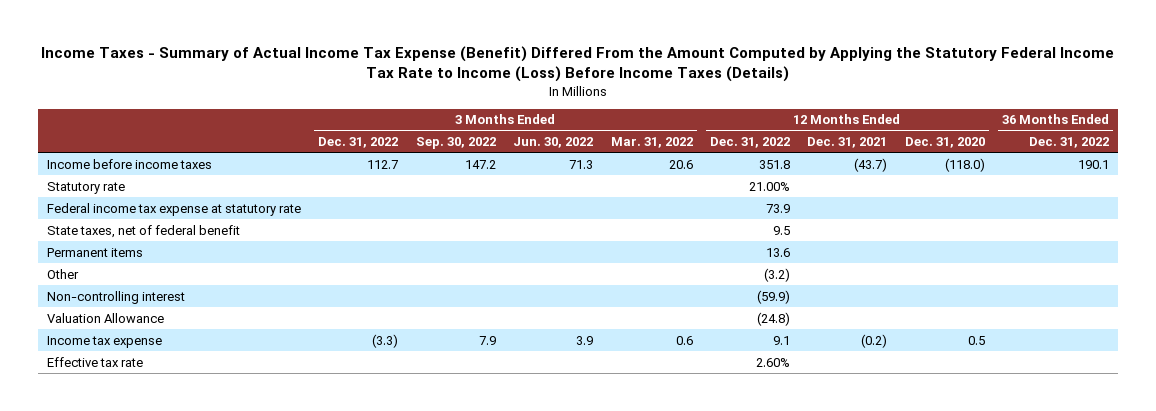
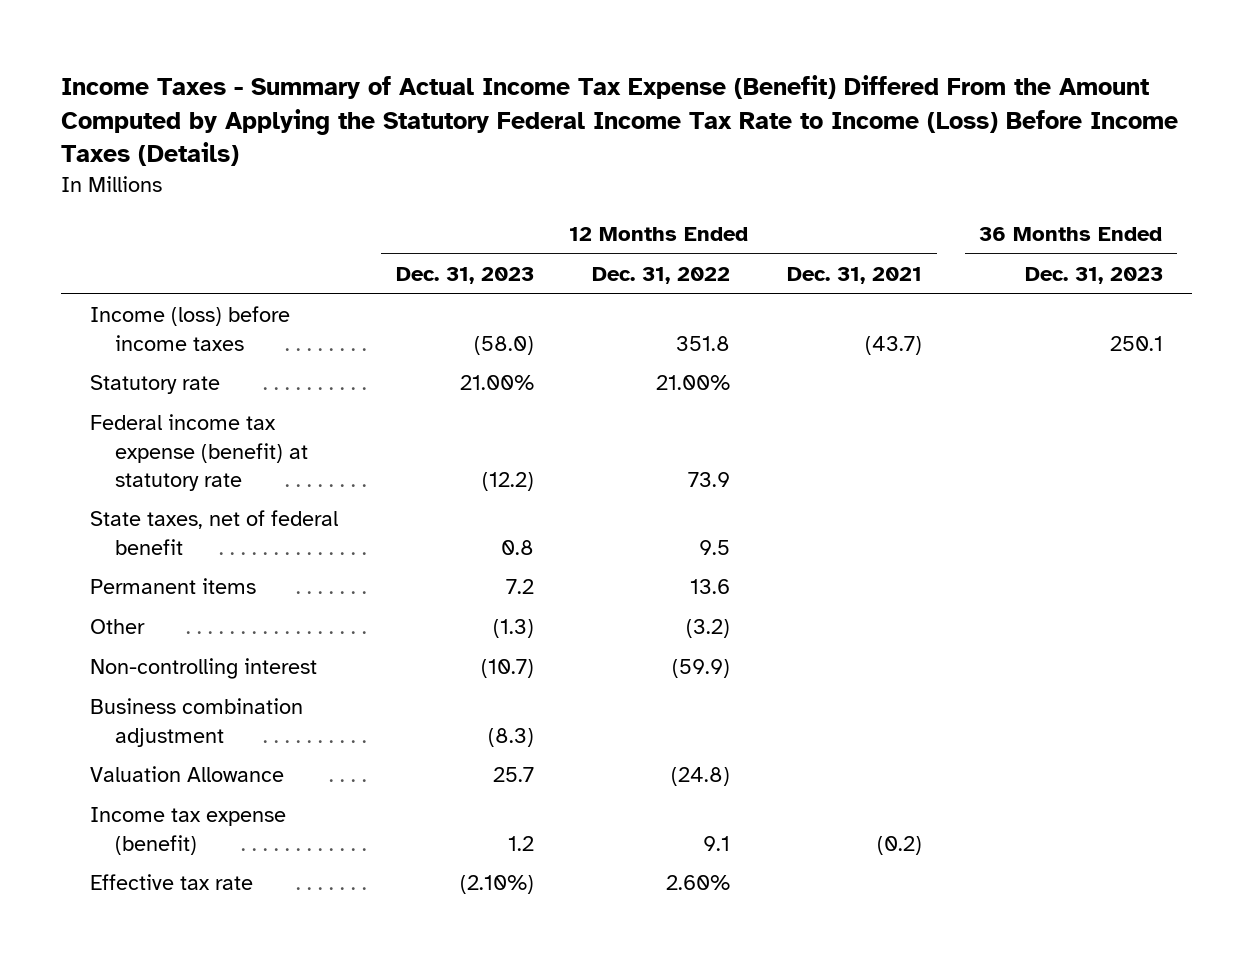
- | 3 Months Ended Dec. 31, 2022 | 3 Months Ended Sep. 30, 2022 | 3 Months Ended Jun. 30, 2022 | 3 Months Ended Mar. 31, 2022 | 12 Months Ended Dec. 31, 2022 | 12 Months Ended Dec. 31, 2021 | 12 Months Ended Dec. 31, 2020 | 36 Months Ended Dec. 31, 2022
+ | 12 Months Ended Dec. 31, 2023 | 12 Months Ended Dec. 31, 2022 | 12 Months Ended Dec. 31, 2021 | 36 Months Ended Dec. 31, 2023
- Income before income taxes | 112.7 | 147.2 | 71.3 | 20.6 | 351.8 | (43.7) | (118.0) | 190.1
+ Income (loss) before income taxes | (58.0) | 351.8 | (43.7) | 250.1
- Federal income tax expense at statutory rate | | | | | 73.9 | | |
+ Federal income tax expense (benefit) at statutory rate | (12.2) | 73.9 | |
+ Business combination adjustment | (8.3) | | |
- Income tax expense | (3.3) | 7.9 | 3.9 | 0.6 | 9.1 | (0.2) | 0.5 |
+ Income tax expense (benefit) | 1.2 | 9.1 | (0.2) |

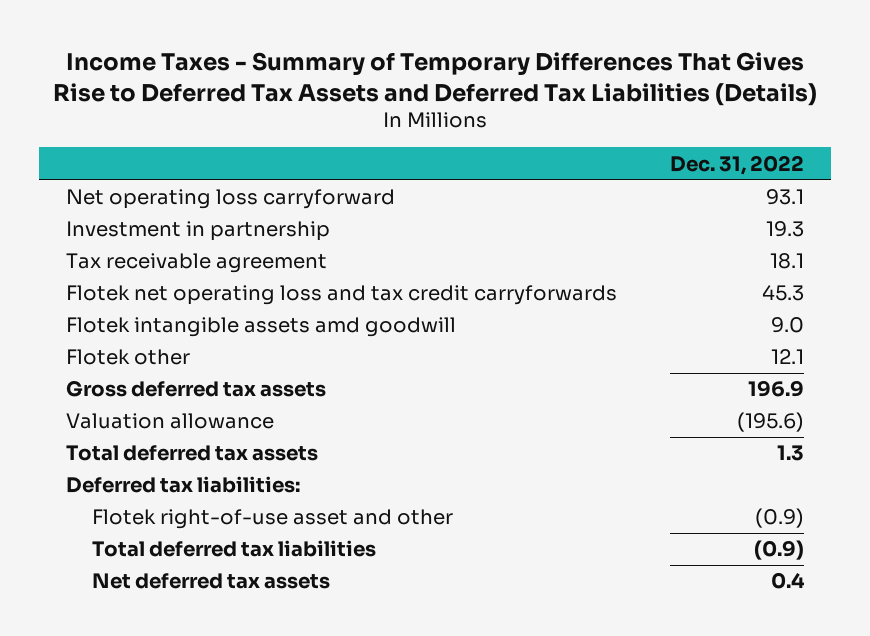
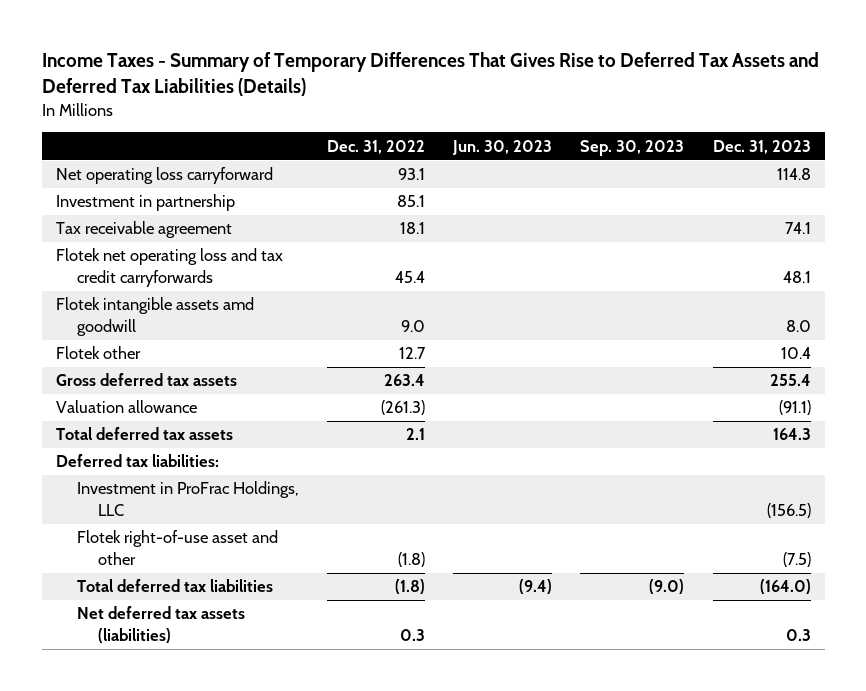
- | Dec. 31, 2022
+ | Dec. 31, 2022 | Jun. 30, 2023 | Sep. 30, 2023 | Dec. 31, 2023
- Investment in partnership | 19.3
+ Investment in partnership | 85.1 | | |
- Flotek net operating loss and tax credit carryforwards | 45.3
+ Flotek net operating loss and tax credit carryforwards | 45.4 | | | 48.1
- Flotek other | 12.1
- Gross deferred tax assets | 196.9
- Valuation allowance | (195.6)
- Total deferred tax assets | 1.3
+ Flotek other | 12.7 | | | 10.4
+ Gross deferred tax assets | 263.4 | | | 255.4
+ Valuation allowance | (261.3) | | | (91.1)
+ Total deferred tax assets | 2.1 | | | 164.3
- Flotek right-of-use asset and other | (0.9)
- Total deferred tax liabilities | (0.9)
- Net deferred tax assets | 0.4
+ Investment in ProFrac Holdings, LLC | | | | (156.5)
+ Flotek right-of-use asset and other | (1.8) | | | (7.5)
+ Total deferred tax liabilities | (1.8) | (9.4) | (9.0) | (164.0)
+ Net deferred tax assets (liabilities) | 0.3 | | | 0.3

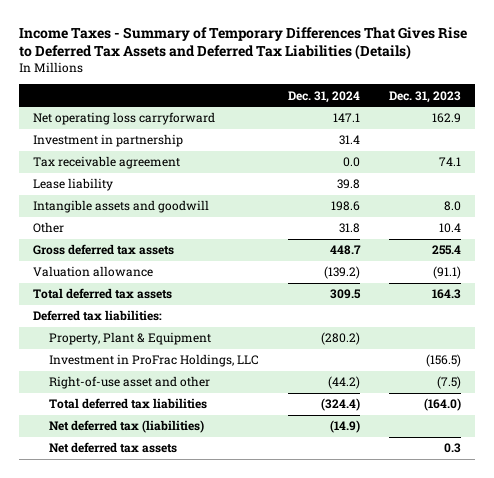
- | Dec. 31, 2022 | Jun. 30, 2023 | Sep. 30, 2023 | Dec. 31, 2023
+ | Dec. 31, 2024 | Dec. 31, 2023
- Net operating loss carryforward | 93.1 | | | 114.8
+ Net operating loss carryforward | 147.1 | 162.9
- Flotek net operating loss and tax credit carryforwards | 45.4 | | | 48.1
- Flotek intangible assets amd goodwill | 9.0 | | | 8.0
- Flotek other | 12.7 | | | 10.4
+ Lease liability | 39.8 |
+ Intangible assets and goodwill | 198.6 | 8.0
+ Other | 31.8 | 10.4
+ Property, Plant & Equipment | (280.2) |
- Flotek right-of-use asset and other | (1.8) | | | (7.5)
+ Right-of-use asset and other | (44.2) | (7.5)
- Net deferred tax assets (liabilities) | 0.3 | | | 0.3
+ Net deferred tax (liabilities) | (14.9) |
+ Net deferred tax assets | | 0.3

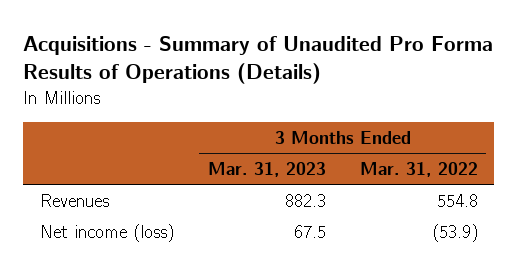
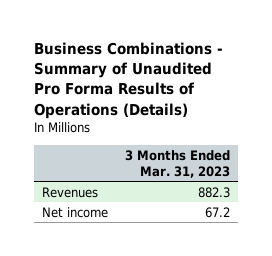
- Acquisitions - Summary of Unaudited Pro Forma Results of Operations (Details)
+ Business Combinations - Summary of Unaudited Pro Forma Results of Operations (Details)
- | 3 Months Ended Mar. 31, 2023 | 3 Months Ended Mar. 31, 2022
+ | 3 Months Ended Mar. 31, 2023
- Net income (loss) | 67.5 | (53.9)
+ Net income | 67.2

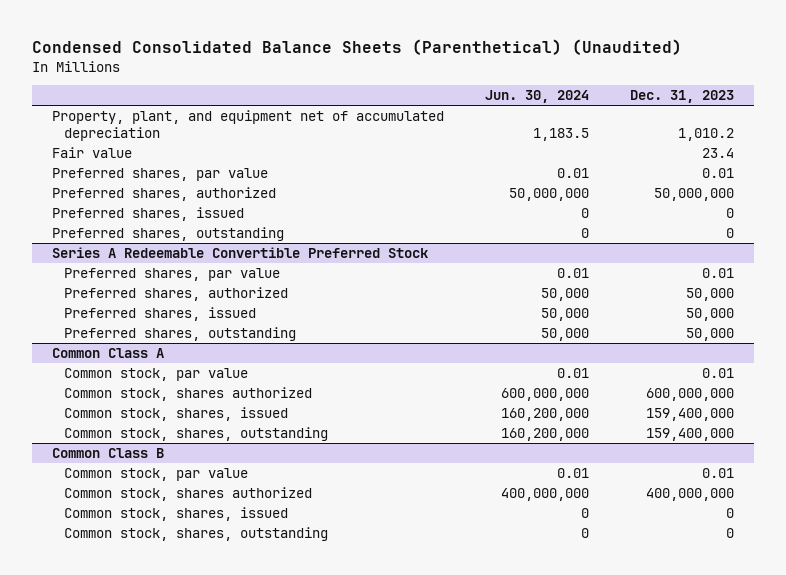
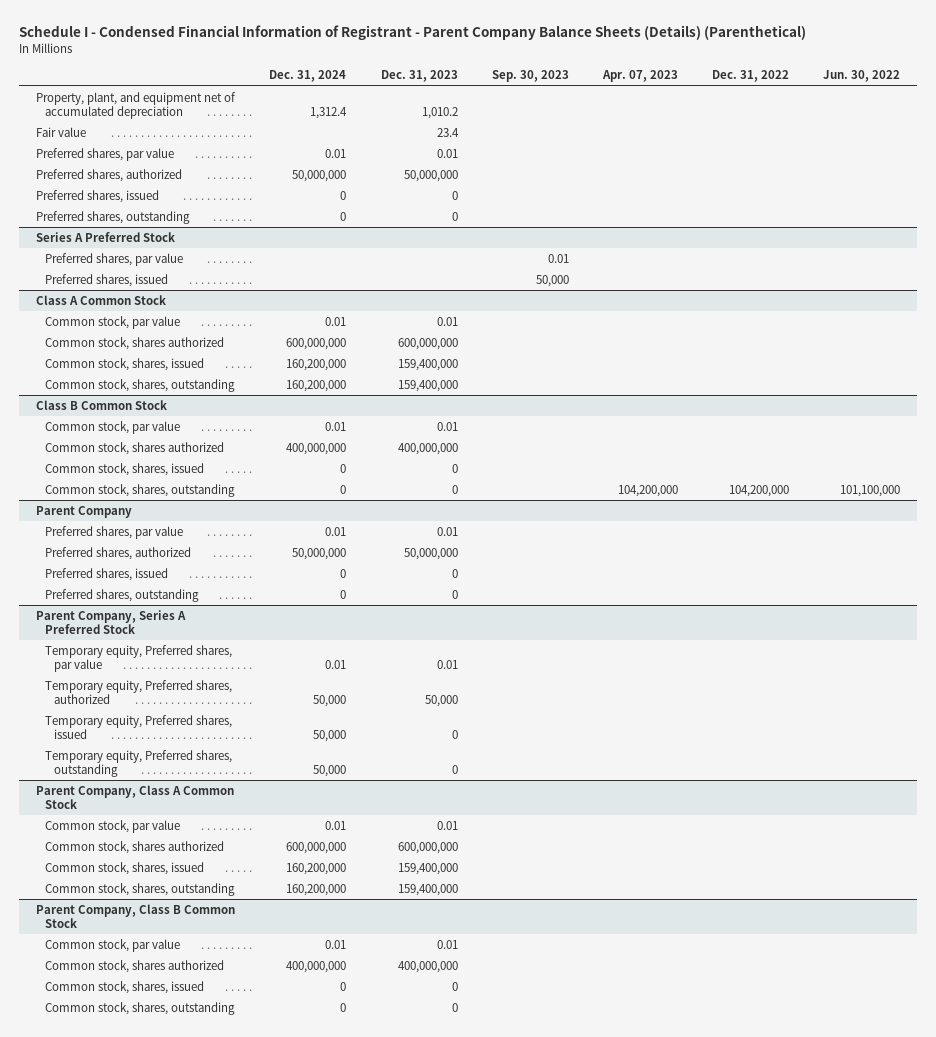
- Condensed Consolidated Balance Sheets (Parenthetical) (Unaudited)
+ Schedule I - Condensed Financial Information of Registrant - Parent Company Balance Sheets (Details) (Parenthetical)
- | Jun. 30, 2024 | Dec. 31, 2023
+ | Dec. 31, 2024 | Dec. 31, 2023 | Sep. 30, 2023 | Apr. 07, 2023 | Dec. 31, 2022 | Jun. 30, 2022
- Series A Redeemable Convertible Preferred Stock
+ Series A Preferred Stock
+ Preferred shares, par value | | | 0.01 | | |
+ Preferred shares, issued | | | 50,000 | | |
+ Class A Common Stock
+ Common stock, par value | 0.01 | 0.01 | | | |
+ Common stock, shares authorized | 600,000,000 | 600,000,000 | | | |
+ Common stock, shares, issued | 160,200,000 | 159,400,000 | | | |
+ Common stock, shares, outstanding | 160,200,000 | 159,400,000 | | | |
+ Class B Common Stock
+ Common stock, par value | 0.01 | 0.01 | | | |
+ Common stock, shares authorized | 400,000,000 | 400,000,000 | | | |
+ Common stock, shares, issued | 0 | 0 | | | |
+ Common stock, shares, outstanding | 0 | 0 | | 104,200,000 | 104,200,000 | 101,100,000
+ Parent Company
- Preferred shares, authorized | 50,000 | 50,000
- Preferred shares, issued | 50,000 | 50,000
- Preferred shares, outstanding | 50,000 | 50,000
- Common Class A
+ Preferred shares, authorized | 50,000,000 | 50,000,000 | | | |
+ Preferred shares, issued | 0 | 0 | | | |
+ Preferred shares, outstanding | 0 | 0 | | | |
+ Parent Company, Series A Preferred Stock
+ Temporary equity, Preferred shares, par value | 0.01 | 0.01 | | | |
+ Temporary equity, Preferred shares, authorized | 50,000 | 50,000 | | | |
+ Temporary equity, Preferred shares, issued | 50,000 | 0 | | | |
+ Temporary equity, Preferred shares, outstanding | 50,000 | 0 | | | |
+ Parent Company, Class A Common Stock
- Common Class B
+ Parent Company, Class B Common Stock

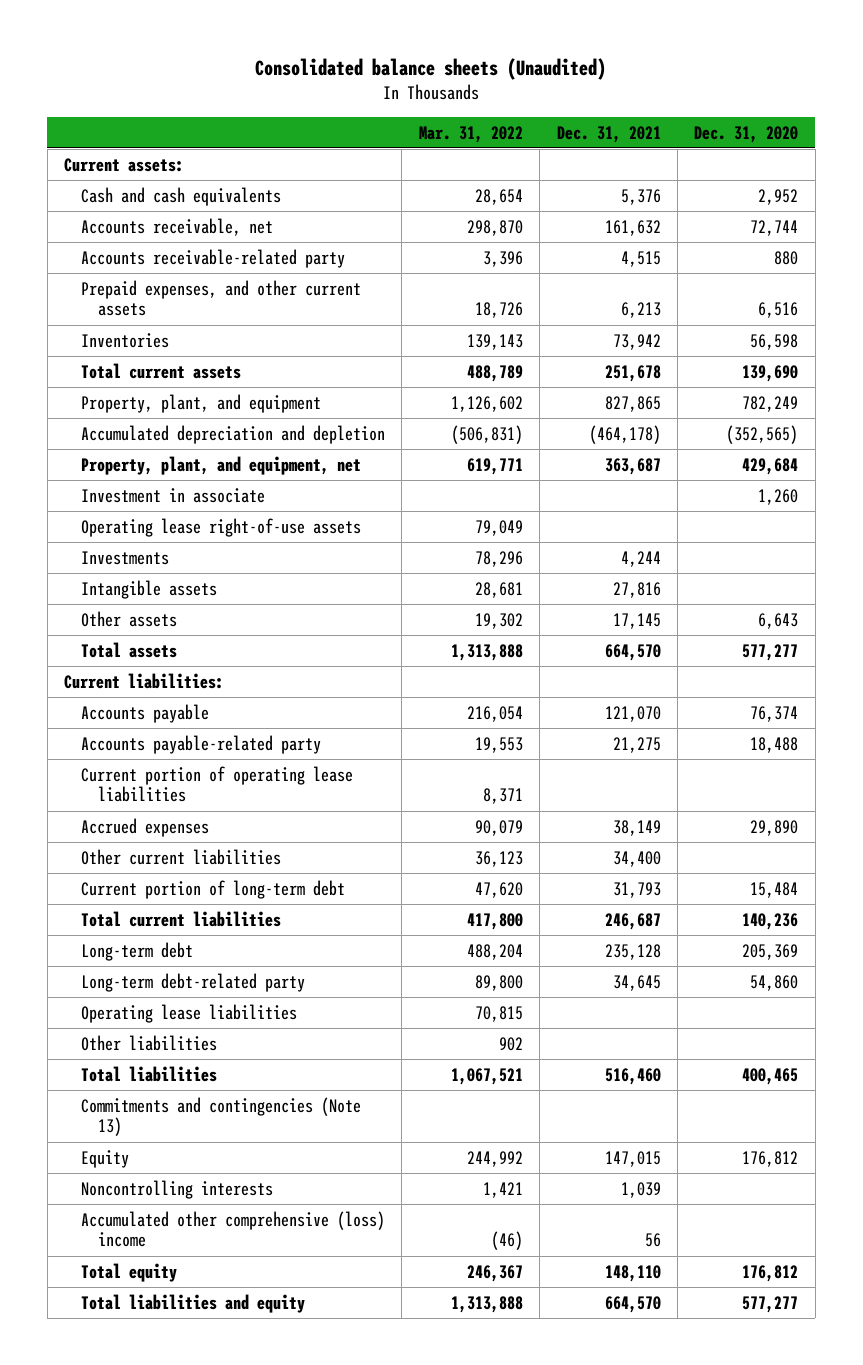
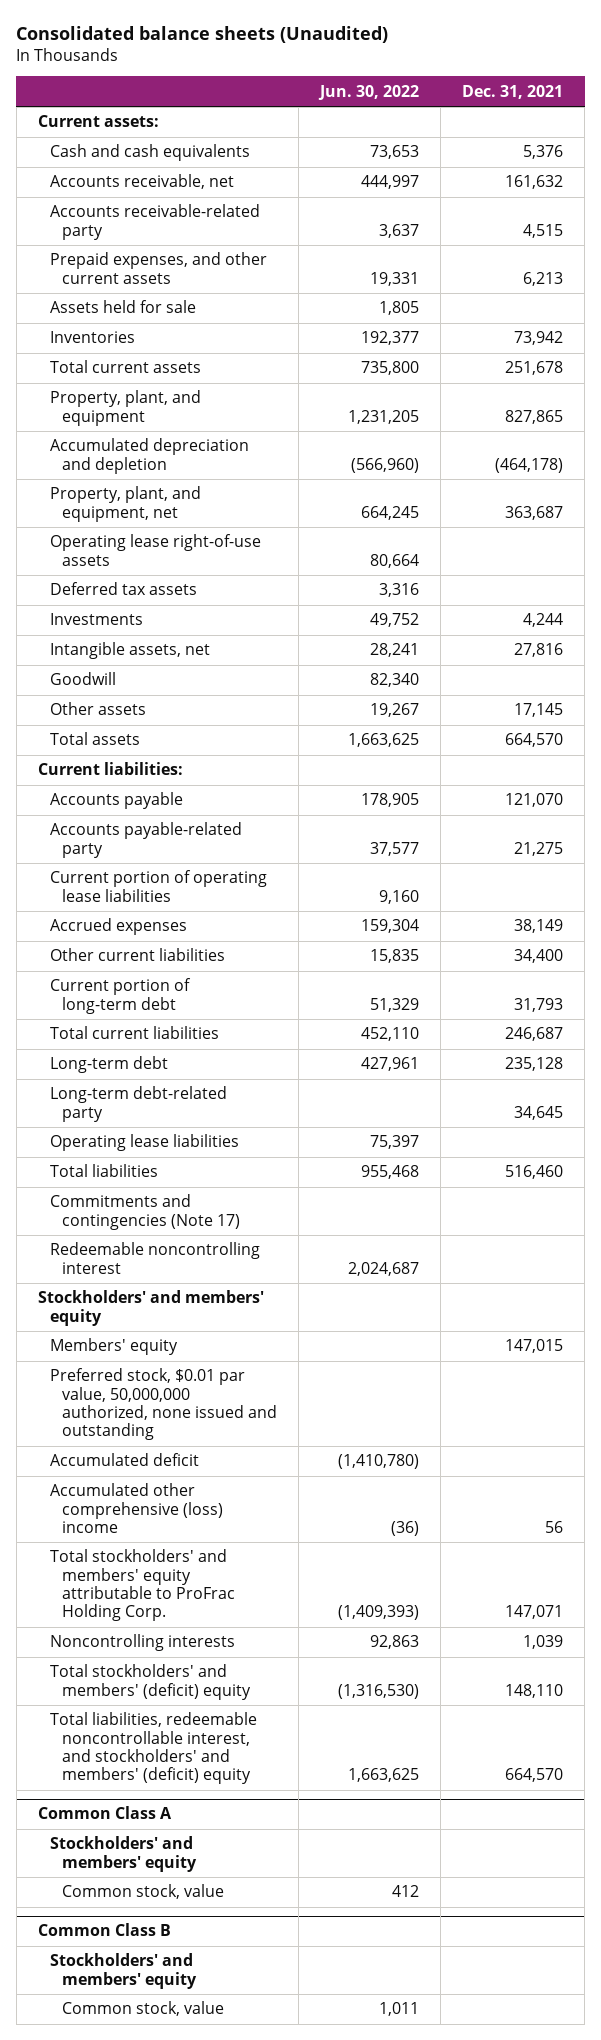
- | Mar. 31, 2022 | Dec. 31, 2021 | Dec. 31, 2020
+ | Jun. 30, 2022 | Dec. 31, 2021
+ Assets held for sale | 1,805 |
- Investment in associate | | | 1,260
+ Deferred tax assets | 3,316 |
- Intangible assets | 28,681 | 27,816 |
+ Intangible assets, net | 28,241 | 27,816
+ Goodwill | 82,340 |
- Other liabilities | 902 | |
- Commitments and contingencies (Note 13)
- Equity | 244,992 | 147,015 | 176,812
+ Commitments and contingencies (Note 17)
+ Redeemable noncontrolling interest | 2,024,687 |
+ Stockholders' and members' equity
+ Members' equity | | 147,015
+ Preferred stock, $0.01 par value, 50,000,000 authorized, none issued and outstanding
+ Accumulated deficit | (1,410,780) |
- Total equity | 246,367 | 148,110 | 176,812
- Total liabilities and equity | 1,313,888 | 664,570 | 577,277
+ Total stockholders' and members' equity attributable to ProFrac Holding Corp. | (1,409,393) | 147,071
moved down: Noncontrolling interests | 92,863 | 1,039
+ Total stockholders' and members' (deficit) equity | (1,316,530) | 148,110
+ Total liabilities, redeemable noncontrollable interest, and stockholders' and members' (deficit) equity | 1,663,625 | 664,570
+ Common Class A
+ Stockholders' and members' equity
+ Common stock, value | 412 |
+ Common Class B
+ Stockholders' and members' equity
+ Common stock, value | 1,011 |

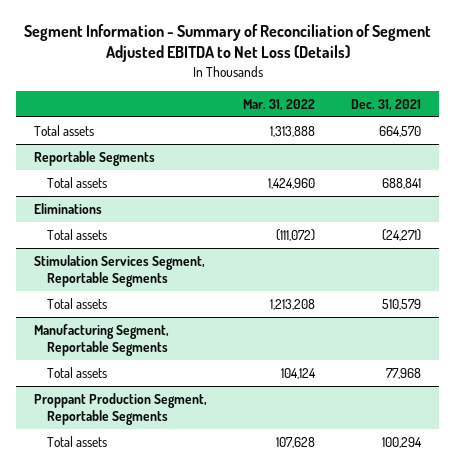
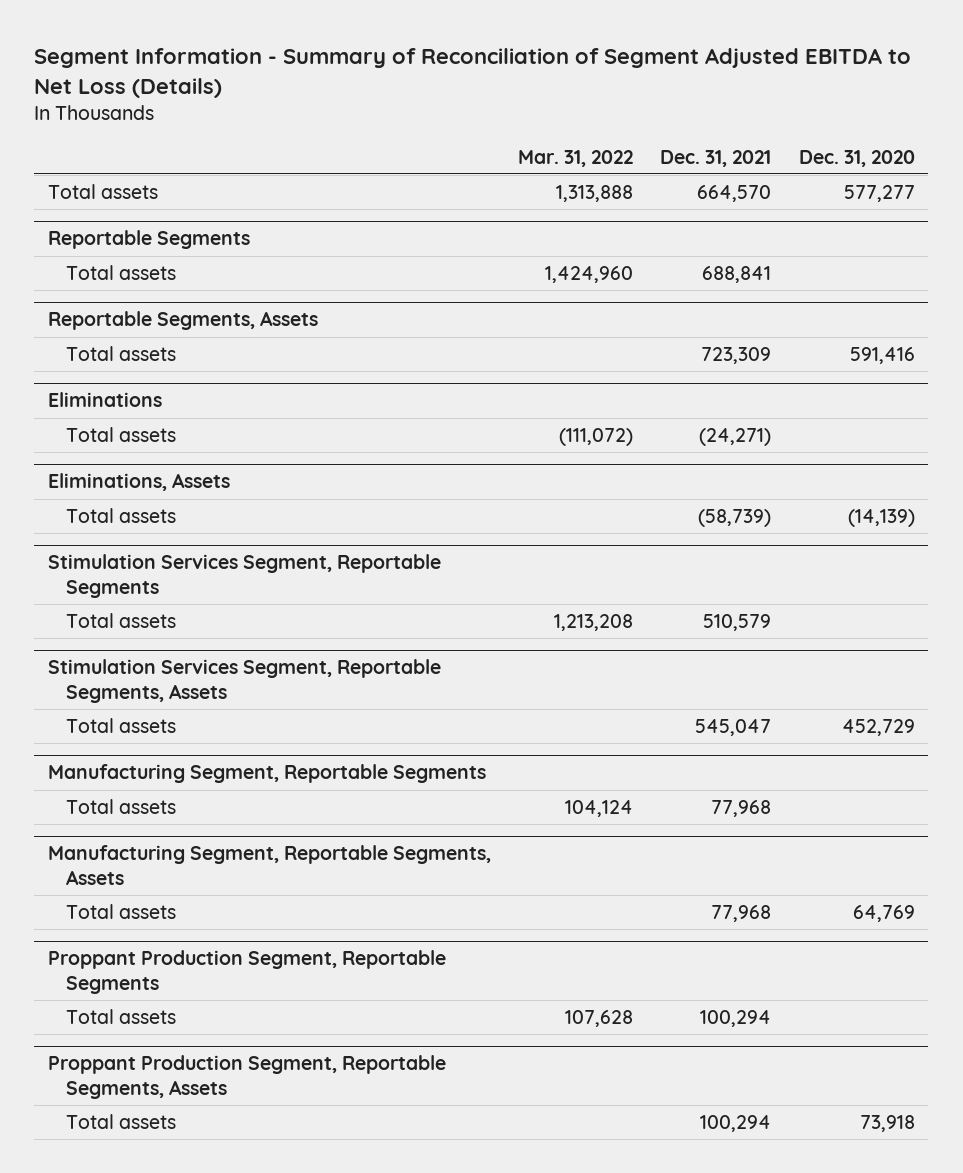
- | Mar. 31, 2022 | Dec. 31, 2021
+ | Mar. 31, 2022 | Dec. 31, 2021 | Dec. 31, 2020
+ Reportable Segments, Assets
+ Total assets | | 723,309 | 591,416
+ Eliminations, Assets
+ Total assets | | (58,739) | (14,139)
+ Stimulation Services Segment, Reportable Segments, Assets
+ Total assets | | 545,047 | 452,729
+ Manufacturing Segment, Reportable Segments, Assets
+ Total assets | | 77,968 | 64,769
+ Proppant Production Segment, Reportable Segments, Assets
+ Total assets | | 100,294 | 73,918

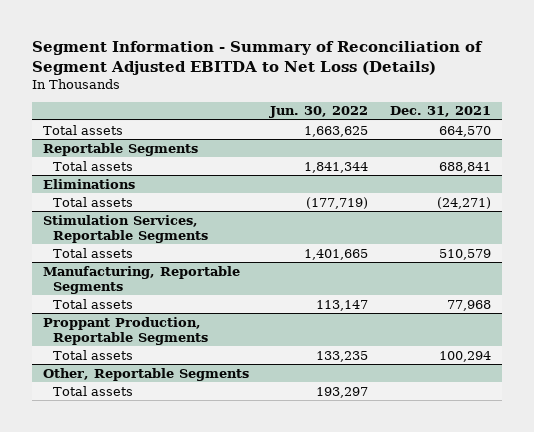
- | Mar. 31, 2022 | Dec. 31, 2021 | Dec. 31, 2020
+ | Jun. 30, 2022 | Dec. 31, 2021
- Reportable Segments, Assets
- Total assets | | 723,309 | 591,416
- Eliminations, Assets
- Total assets | | (58,739) | (14,139)
- Stimulation Services Segment, Reportable Segments
+ Stimulation Services, Reportable Segments
- Stimulation Services Segment, Reportable Segments, Assets
- Total assets | | 545,047 | 452,729
- Manufacturing Segment, Reportable Segments
- Total assets | 104,124 | 77,968 |
- Manufacturing Segment, Reportable Segments, Assets
+ Manufacturing, Reportable Segments
- Proppant Production Segment, Reportable Segments
- Total assets | 107,628 | 100,294 |
- Proppant Production Segment, Reportable Segments, Assets
+ Proppant Production, Reportable Segments
+ Other, Reportable Segments
+ Total assets | 193,297 |

